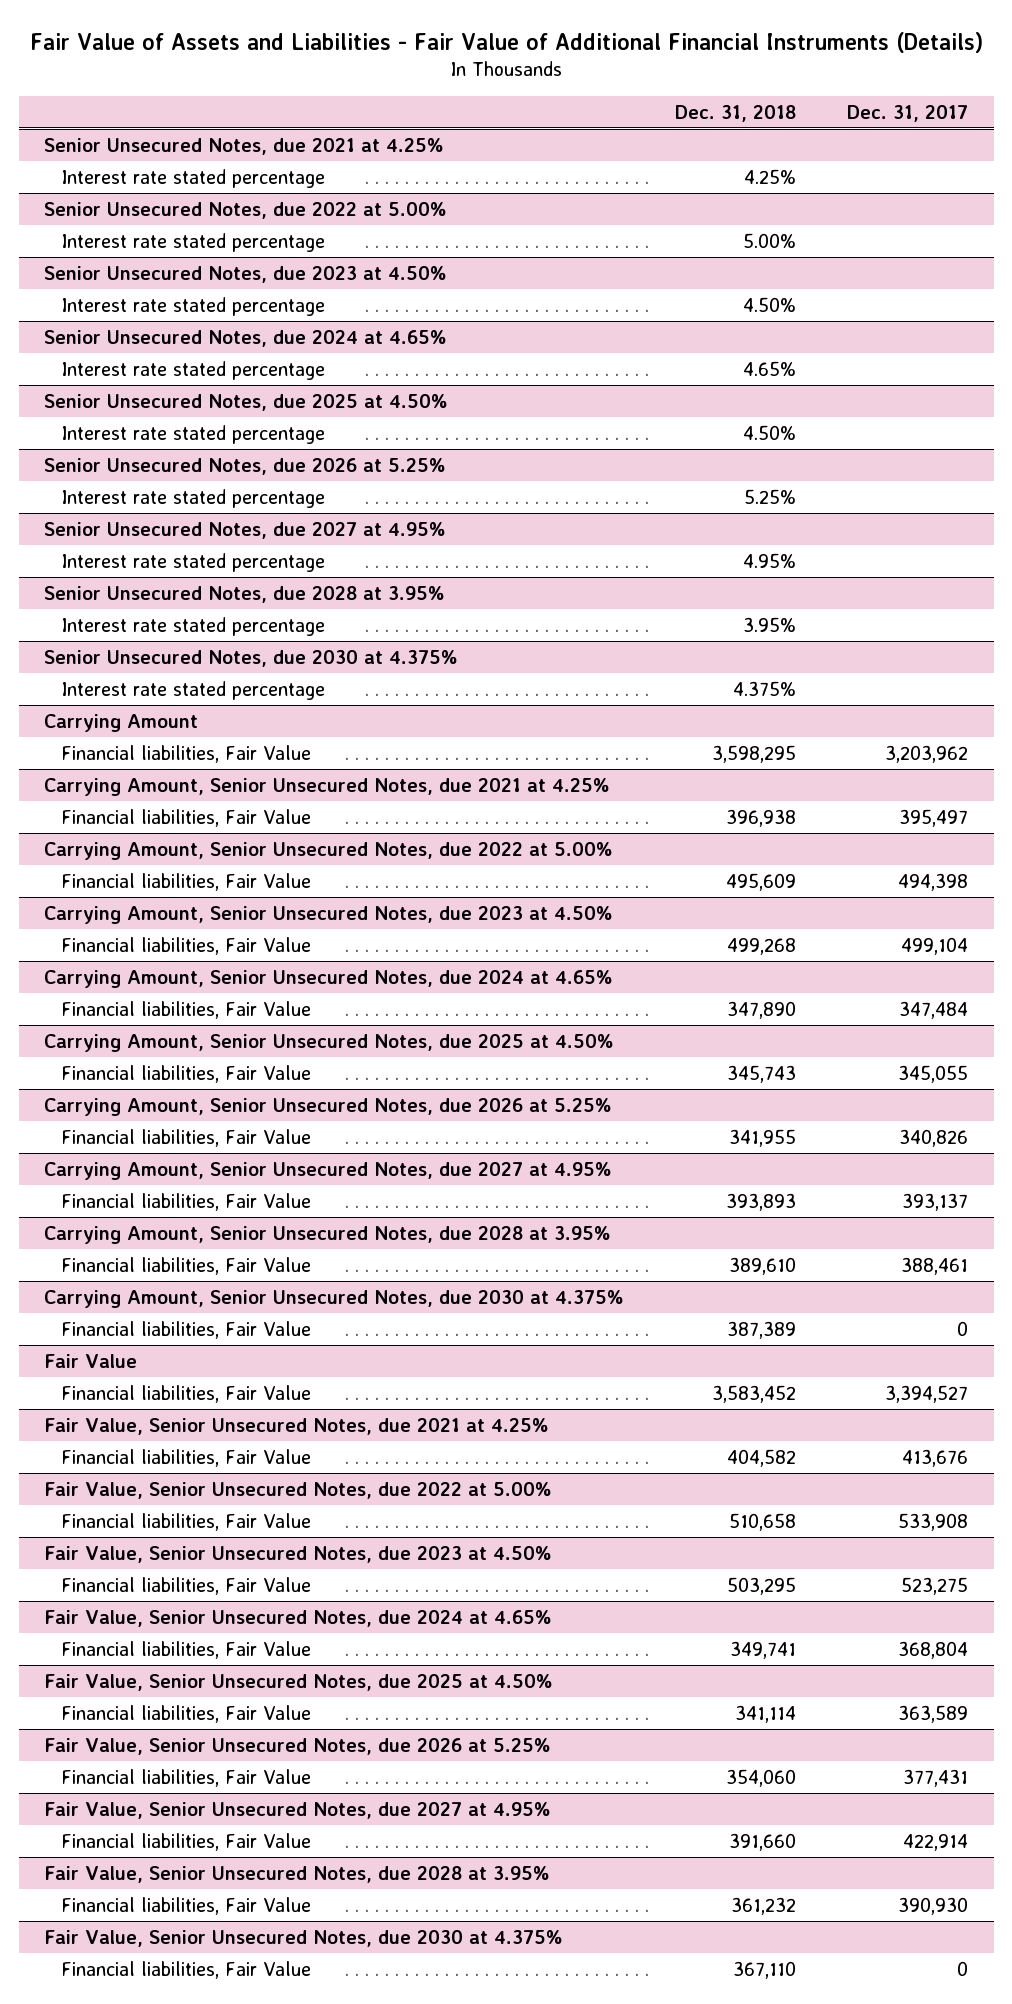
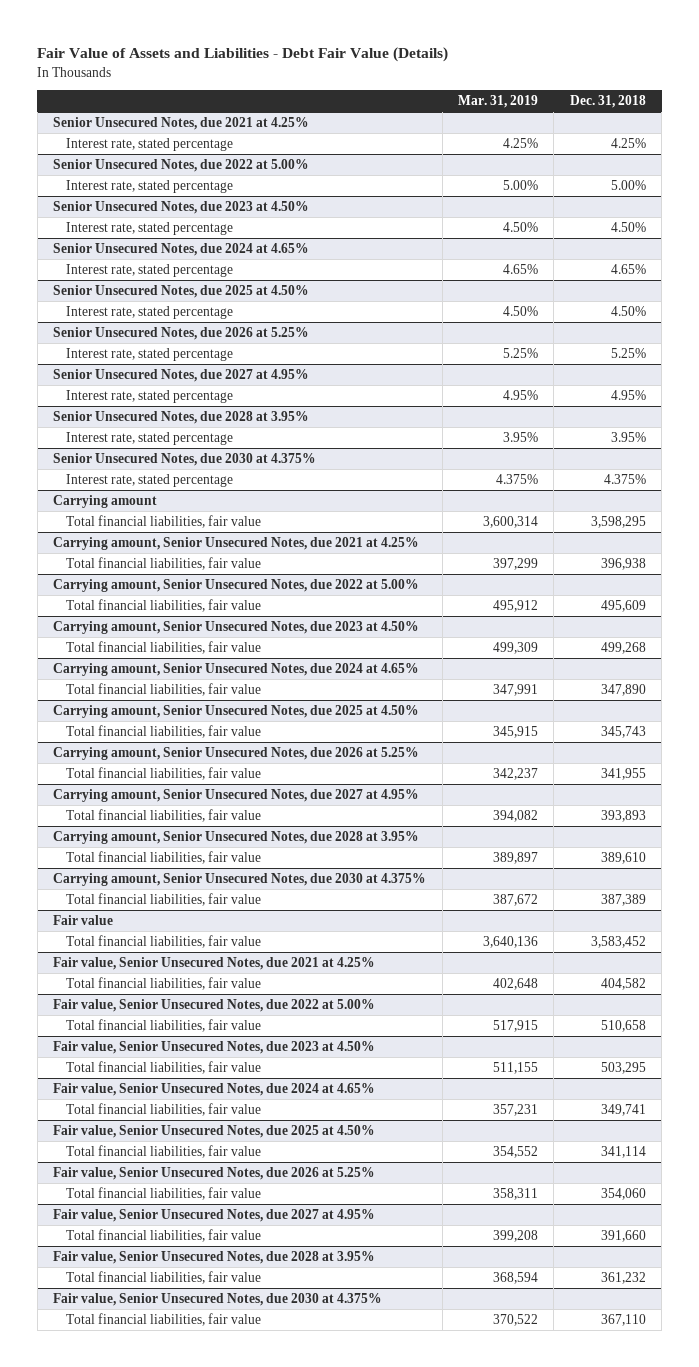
- Fair Value of Assets and Liabilities - Fair Value of Additional Financial Instruments (Details)
+ Fair Value of Assets and Liabilities - Debt Fair Value (Details)
- | Dec. 31, 2018 | Dec. 31, 2017
+ | Mar. 31, 2019 | Dec. 31, 2018
@ Senior Unsecured Notes, due 2021 at 4.25%
- Interest rate stated percentage | 4.25% |
+ Interest rate, stated percentage | 4.25% | 4.25%
@ Senior Unsecured Notes, due 2022 at 5.00%
- Interest rate stated percentage | 5.00% |
+ Interest rate, stated percentage | 5.00% | 5.00%
@ Senior Unsecured Notes, due 2023 at 4.50%
- Interest rate stated percentage | 4.50% |
+ Interest rate, stated percentage | 4.50% | 4.50%
@ Senior Unsecured Notes, due 2024 at 4.65%
- Interest rate stated percentage | 4.65% |
+ Interest rate, stated percentage | 4.65% | 4.65%
@ Senior Unsecured Notes, due 2025 at 4.50%
- Interest rate stated percentage | 4.50% |
+ Interest rate, stated percentage | 4.50% | 4.50%
@ Senior Unsecured Notes, due 2026 at 5.25%
- Interest rate stated percentage | 5.25% |
+ Interest rate, stated percentage | 5.25% | 5.25%
@ Senior Unsecured Notes, due 2027 at 4.95%
- Interest rate stated percentage | 4.95% |
+ Interest rate, stated percentage | 4.95% | 4.95%
@ Senior Unsecured Notes, due 2028 at 3.95%
- Interest rate stated percentage | 3.95% |
+ Interest rate, stated percentage | 3.95% | 3.95%
@ Senior Unsecured Notes, due 2030 at 4.375%
- Interest rate stated percentage | 4.375% |
- Carrying Amount
- Financial liabilities, Fair Value | 3,598,295 | 3,203,962
- Carrying Amount, Senior Unsecured Notes, due 2021 at 4.25%
- Financial liabilities, Fair Value | 396,938 | 395,497
- Carrying Amount, Senior Unsecured Notes, due 2022 at 5.00%
- Financial liabilities, Fair Value | 495,609 | 494,398
- Carrying Amount, Senior Unsecured Notes, due 2023 at 4.50%
- Financial liabilities, Fair Value | 499,268 | 499,104
- Carrying Amount, Senior Unsecured Notes, due 2024 at 4.65%
- Financial liabilities, Fair Value | 347,890 | 347,484
- Carrying Amount, Senior Unsecured Notes, due 2025 at 4.50%
- Financial liabilities, Fair Value | 345,743 | 345,055
- Carrying Amount, Senior Unsecured Notes, due 2026 at 5.25%
- Financial liabilities, Fair Value | 341,955 | 340,826
- Carrying Amount, Senior Unsecured Notes, due 2027 at 4.95%
- Financial liabilities, Fair Value | 393,893 | 393,137
- Carrying Amount, Senior Unsecured Notes, due 2028 at 3.95%
- Financial liabilities, Fair Value | 389,610 | 388,461
- Carrying Amount, Senior Unsecured Notes, due 2030 at 4.375%
- Financial liabilities, Fair Value | 387,389 | 0
- Fair Value
- Financial liabilities, Fair Value | 3,583,452 | 3,394,527
- Fair Value, Senior Unsecured Notes, due 2021 at 4.25%
- Financial liabilities, Fair Value | 404,582 | 413,676
- Fair Value, Senior Unsecured Notes, due 2022 at 5.00%
- Financial liabilities, Fair Value | 510,658 | 533,908
- Fair Value, Senior Unsecured Notes, due 2023 at 4.50%
- Financial liabilities, Fair Value | 503,295 | 523,275
- Fair Value, Senior Unsecured Notes, due 2024 at 4.65%
- Financial liabilities, Fair Value | 349,741 | 368,804
- Fair Value, Senior Unsecured Notes, due 2025 at 4.50%
- Financial liabilities, Fair Value | 341,114 | 363,589
- Fair Value, Senior Unsecured Notes, due 2026 at 5.25%
- Financial liabilities, Fair Value | 354,060 | 377,431
- Fair Value, Senior Unsecured Notes, due 2027 at 4.95%
- Financial liabilities, Fair Value | 391,660 | 422,914
- Fair Value, Senior Unsecured Notes, due 2028 at 3.95%
- Financial liabilities, Fair Value | 361,232 | 390,930
- Fair Value, Senior Unsecured Notes, due 2030 at 4.375%
- Financial liabilities, Fair Value | 367,110 | 0
@ Senior Unsecured Notes, due 2030 at 4.375%
+ Interest rate, stated percentage | 4.375% | 4.375%
+ Carrying amount
+ Total financial liabilities, fair value | 3,600,314 | 3,598,295
+ Carrying amount, Senior Unsecured Notes, due 2021 at 4.25%
+ Total financial liabilities, fair value | 397,299 | 396,938
+ Carrying amount, Senior Unsecured Notes, due 2022 at 5.00%
+ Total financial liabilities, fair value | 495,912 | 495,609
+ Carrying amount, Senior Unsecured Notes, due 2023 at 4.50%
+ Total financial liabilities, fair value | 499,309 | 499,268
+ Carrying amount, Senior Unsecured Notes, due 2024 at 4.65%
+ Total financial liabilities, fair value | 347,991 | 347,890
+ Carrying amount, Senior Unsecured Notes, due 2025 at 4.50%
+ Total financial liabilities, fair value | 345,915 | 345,743
+ Carrying amount, Senior Unsecured Notes, due 2026 at 5.25%
+ Total financial liabilities, fair value | 342,237 | 341,955
+ Carrying amount, Senior Unsecured Notes, due 2027 at 4.95%
+ Total financial liabilities, fair value | 394,082 | 393,893
+ Carrying amount, Senior Unsecured Notes, due 2028 at 3.95%
+ Total financial liabilities, fair value | 389,897 | 389,610
+ Carrying amount, Senior Unsecured Notes, due 2030 at 4.375%
+ Total financial liabilities, fair value | 387,672 | 387,389
+ Fair value
+ Total financial liabilities, fair value | 3,640,136 | 3,583,452
+ Fair value, Senior Unsecured Notes, due 2021 at 4.25%
+ Total financial liabilities, fair value | 402,648 | 404,582
+ Fair value, Senior Unsecured Notes, due 2022 at 5.00%
+ Total financial liabilities, fair value | 517,915 | 510,658
+ Fair value, Senior Unsecured Notes, due 2023 at 4.50%
+ Total financial liabilities, fair value | 511,155 | 503,295
+ Fair value, Senior Unsecured Notes, due 2024 at 4.65%
+ Total financial liabilities, fair value | 357,231 | 349,741
+ Fair value, Senior Unsecured Notes, due 2025 at 4.50%
+ Total financial liabilities, fair value | 354,552 | 341,114
+ Fair value, Senior Unsecured Notes, due 2026 at 5.25%
+ Total financial liabilities, fair value | 358,311 | 354,060
+ Fair value, Senior Unsecured Notes, due 2027 at 4.95%
+ Total financial liabilities, fair value | 399,208 | 391,660
+ Fair value, Senior Unsecured Notes, due 2028 at 3.95%
+ Total financial liabilities, fair value | 368,594 | 361,232
+ Fair value, Senior Unsecured Notes, due 2030 at 4.375%
+ Total financial liabilities, fair value | 370,522 | 367,110

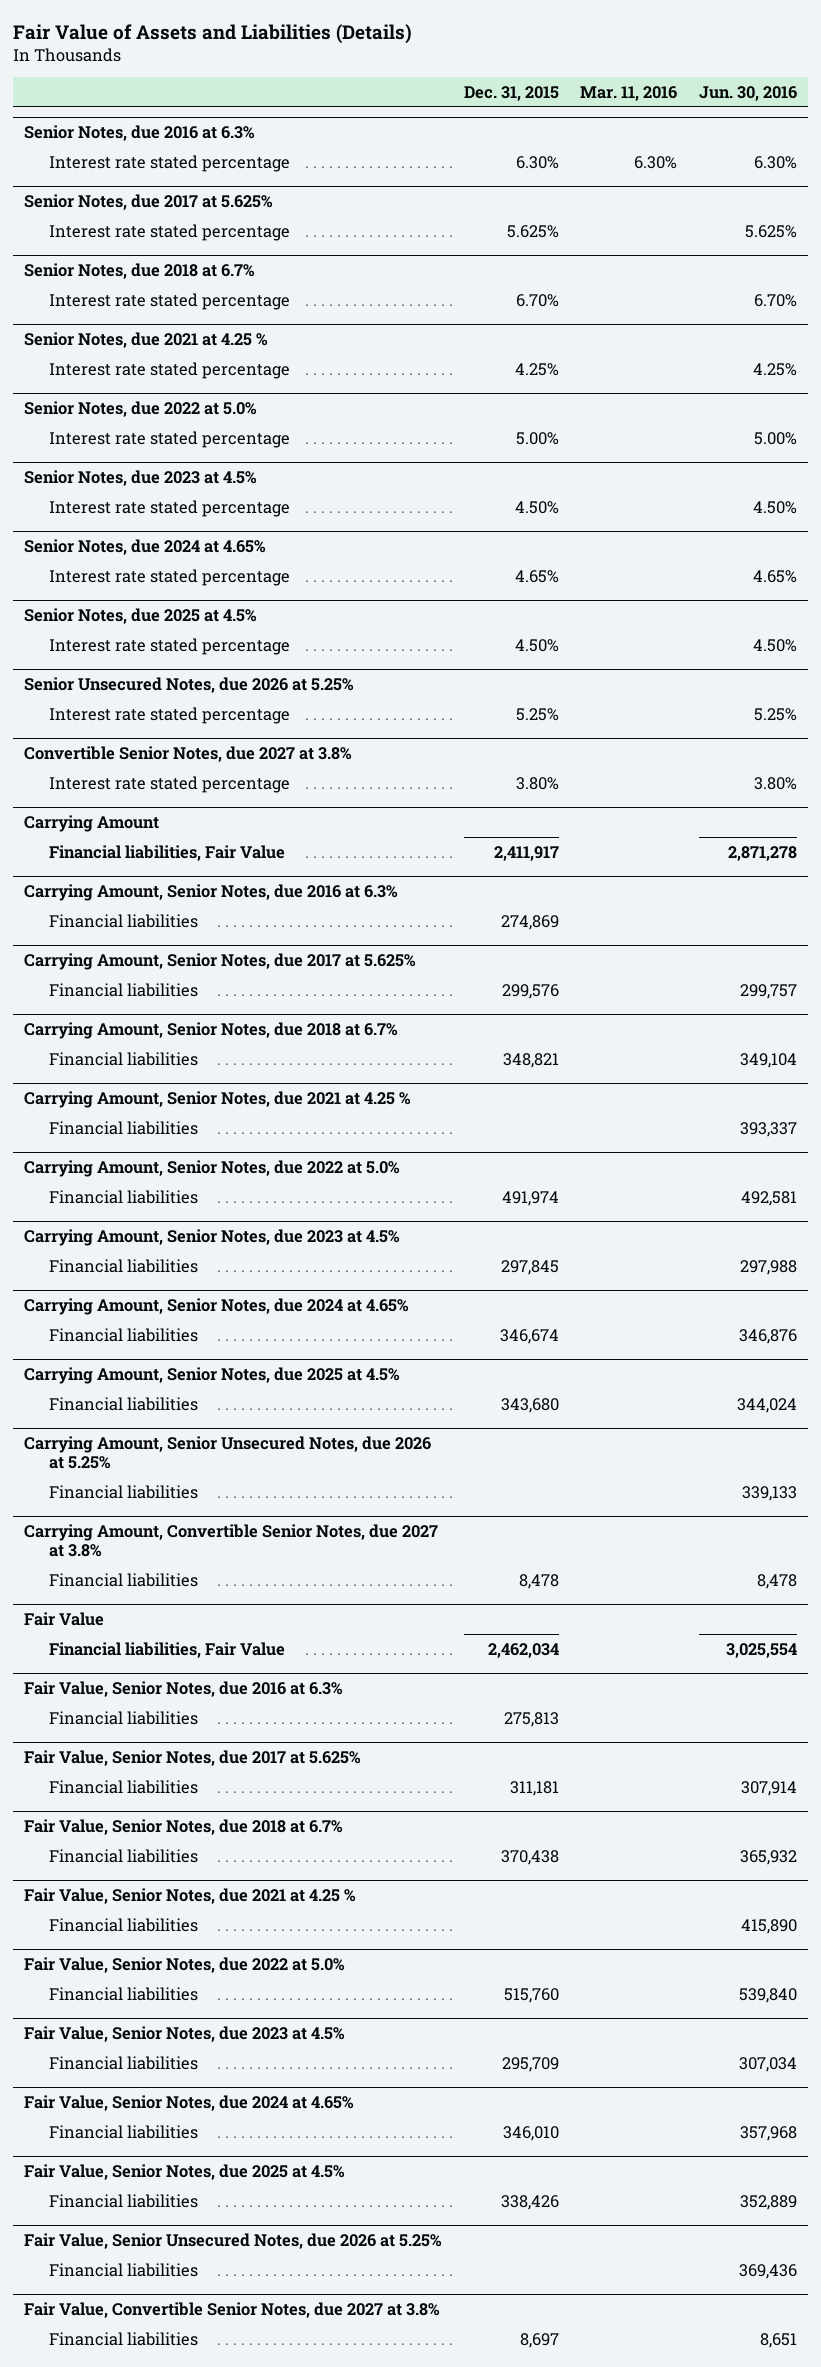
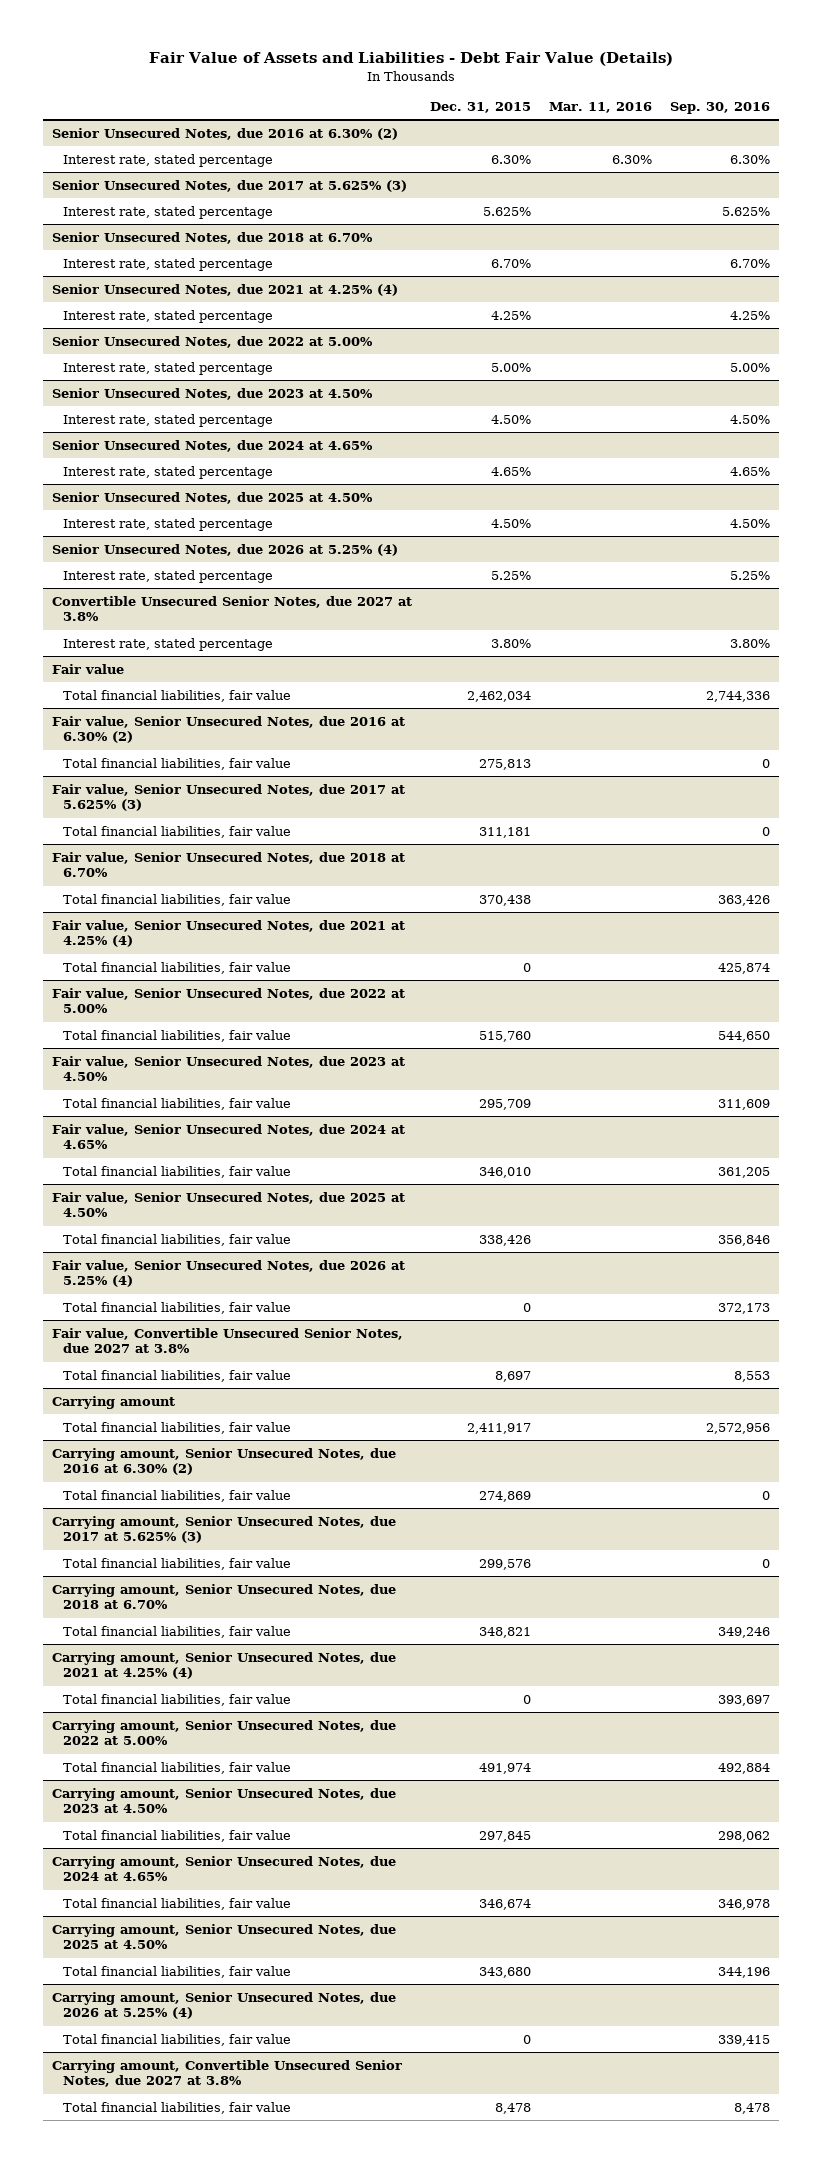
- Fair Value of Assets and Liabilities (Details)
+ Fair Value of Assets and Liabilities - Debt Fair Value (Details)
- | Dec. 31, 2015 | Mar. 11, 2016 | Jun. 30, 2016
+ | Dec. 31, 2015 | Mar. 11, 2016 | Sep. 30, 2016
- Senior Notes, due 2016 at 6.3%
- Interest rate stated percentage | 6.30% | 6.30% | 6.30%
- Senior Notes, due 2017 at 5.625%
- Interest rate stated percentage | 5.625% | | 5.625%
- Senior Notes, due 2018 at 6.7%
- Interest rate stated percentage | 6.70% | | 6.70%
- Senior Notes, due 2021 at 4.25 %
- Interest rate stated percentage | 4.25% | | 4.25%
- Senior Notes, due 2022 at 5.0%
- Interest rate stated percentage | 5.00% | | 5.00%
- Senior Notes, due 2023 at 4.5%
- Interest rate stated percentage | 4.50% | | 4.50%
- Senior Notes, due 2024 at 4.65%
- Interest rate stated percentage | 4.65% | | 4.65%
- Senior Notes, due 2025 at 4.5%
- Interest rate stated percentage | 4.50% | | 4.50%
- Senior Unsecured Notes, due 2026 at 5.25%
- Interest rate stated percentage | 5.25% | | 5.25%
- Convertible Senior Notes, due 2027 at 3.8%
- Interest rate stated percentage | 3.80% | | 3.80%
- Carrying Amount
- Financial liabilities, Fair Value | 2,411,917 | | 2,871,278
- Carrying Amount, Senior Notes, due 2016 at 6.3%
- Financial liabilities | 274,869 | |
- Carrying Amount, Senior Notes, due 2017 at 5.625%
- Financial liabilities | 299,576 | | 299,757
- Carrying Amount, Senior Notes, due 2018 at 6.7%
- Financial liabilities | 348,821 | | 349,104
- Carrying Amount, Senior Notes, due 2021 at 4.25 %
- Financial liabilities | | | 393,337
- Carrying Amount, Senior Notes, due 2022 at 5.0%
- Financial liabilities | 491,974 | | 492,581
- Carrying Amount, Senior Notes, due 2023 at 4.5%
- Financial liabilities | 297,845 | | 297,988
- Carrying Amount, Senior Notes, due 2024 at 4.65%
- Financial liabilities | 346,674 | | 346,876
- Carrying Amount, Senior Notes, due 2025 at 4.5%
- Financial liabilities | 343,680 | | 344,024
- Carrying Amount, Senior Unsecured Notes, due 2026 at 5.25%
- Financial liabilities | | | 339,133
- Carrying Amount, Convertible Senior Notes, due 2027 at 3.8%
- Financial liabilities | 8,478 | | 8,478
- Fair Value
- Financial liabilities, Fair Value | 2,462,034 | | 3,025,554
- Fair Value, Senior Notes, due 2016 at 6.3%
- Financial liabilities | 275,813 | |
- Fair Value, Senior Notes, due 2017 at 5.625%
- Financial liabilities | 311,181 | | 307,914
- Fair Value, Senior Notes, due 2018 at 6.7%
- Financial liabilities | 370,438 | | 365,932
- Fair Value, Senior Notes, due 2021 at 4.25 %
- Financial liabilities | | | 415,890
- Fair Value, Senior Notes, due 2022 at 5.0%
- Financial liabilities | 515,760 | | 539,840
- Fair Value, Senior Notes, due 2023 at 4.5%
- Financial liabilities | 295,709 | | 307,034
- Fair Value, Senior Notes, due 2024 at 4.65%
- Financial liabilities | 346,010 | | 357,968
- Fair Value, Senior Notes, due 2025 at 4.5%
- Financial liabilities | 338,426 | | 352,889
- Fair Value, Senior Unsecured Notes, due 2026 at 5.25%
- Financial liabilities | | | 369,436
- Fair Value, Convertible Senior Notes, due 2027 at 3.8%
- Financial liabilities | 8,697 | | 8,651
+ Senior Unsecured Notes, due 2016 at 6.30% (2)
+ Interest rate, stated percentage | 6.30% | 6.30% | 6.30%
+ Senior Unsecured Notes, due 2017 at 5.625% (3)
+ Interest rate, stated percentage | 5.625% | | 5.625%
+ Senior Unsecured Notes, due 2018 at 6.70%
+ Interest rate, stated percentage | 6.70% | | 6.70%
+ Senior Unsecured Notes, due 2021 at 4.25% (4)
+ Interest rate, stated percentage | 4.25% | | 4.25%
+ Senior Unsecured Notes, due 2022 at 5.00%
+ Interest rate, stated percentage | 5.00% | | 5.00%
+ Senior Unsecured Notes, due 2023 at 4.50%
+ Interest rate, stated percentage | 4.50% | | 4.50%
+ Senior Unsecured Notes, due 2024 at 4.65%
+ Interest rate, stated percentage | 4.65% | | 4.65%
+ Senior Unsecured Notes, due 2025 at 4.50%
+ Interest rate, stated percentage | 4.50% | | 4.50%
+ Senior Unsecured Notes, due 2026 at 5.25% (4)
+ Interest rate, stated percentage | 5.25% | | 5.25%
+ Convertible Unsecured Senior Notes, due 2027 at 3.8%
+ Interest rate, stated percentage | 3.80% | | 3.80%
+ Fair value
+ Total financial liabilities, fair value | 2,462,034 | | 2,744,336
+ Fair value, Senior Unsecured Notes, due 2016 at 6.30% (2)
+ Total financial liabilities, fair value | 275,813 | | 0
+ Fair value, Senior Unsecured Notes, due 2017 at 5.625% (3)
+ Total financial liabilities, fair value | 311,181 | | 0
+ Fair value, Senior Unsecured Notes, due 2018 at 6.70%
+ Total financial liabilities, fair value | 370,438 | | 363,426
+ Fair value, Senior Unsecured Notes, due 2021 at 4.25% (4)
+ Total financial liabilities, fair value | 0 | | 425,874
+ Fair value, Senior Unsecured Notes, due 2022 at 5.00%
+ Total financial liabilities, fair value | 515,760 | | 544,650
+ Fair value, Senior Unsecured Notes, due 2023 at 4.50%
+ Total financial liabilities, fair value | 295,709 | | 311,609
+ Fair value, Senior Unsecured Notes, due 2024 at 4.65%
+ Total financial liabilities, fair value | 346,010 | | 361,205
+ Fair value, Senior Unsecured Notes, due 2025 at 4.50%
+ Total financial liabilities, fair value | 338,426 | | 356,846
+ Fair value, Senior Unsecured Notes, due 2026 at 5.25% (4)
+ Total financial liabilities, fair value | 0 | | 372,173
+ Fair value, Convertible Unsecured Senior Notes, due 2027 at 3.8%
+ Total financial liabilities, fair value | 8,697 | | 8,553
+ Carrying amount
+ Total financial liabilities, fair value | 2,411,917 | | 2,572,956
+ Carrying amount, Senior Unsecured Notes, due 2016 at 6.30% (2)
+ Total financial liabilities, fair value | 274,869 | | 0
+ Carrying amount, Senior Unsecured Notes, due 2017 at 5.625% (3)
+ Total financial liabilities, fair value | 299,576 | | 0
+ Carrying amount, Senior Unsecured Notes, due 2018 at 6.70%
+ Total financial liabilities, fair value | 348,821 | | 349,246
+ Carrying amount, Senior Unsecured Notes, due 2021 at 4.25% (4)
+ Total financial liabilities, fair value | 0 | | 393,697
+ Carrying amount, Senior Unsecured Notes, due 2022 at 5.00%
+ Total financial liabilities, fair value | 491,974 | | 492,884
+ Carrying amount, Senior Unsecured Notes, due 2023 at 4.50%
+ Total financial liabilities, fair value | 297,845 | | 298,062
+ Carrying amount, Senior Unsecured Notes, due 2024 at 4.65%
+ Total financial liabilities, fair value | 346,674 | | 346,978
+ Carrying amount, Senior Unsecured Notes, due 2025 at 4.50%
+ Total financial liabilities, fair value | 343,680 | | 344,196
+ Carrying amount, Senior Unsecured Notes, due 2026 at 5.25% (4)
+ Total financial liabilities, fair value | 0 | | 339,415
+ Carrying amount, Convertible Unsecured Senior Notes, due 2027 at 3.8%
+ Total financial liabilities, fair value | 8,478 | | 8,478

